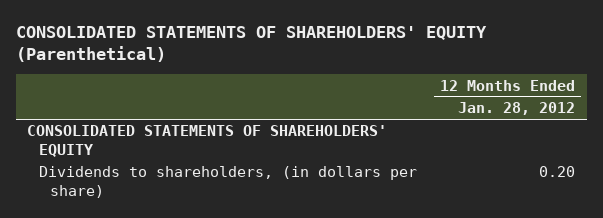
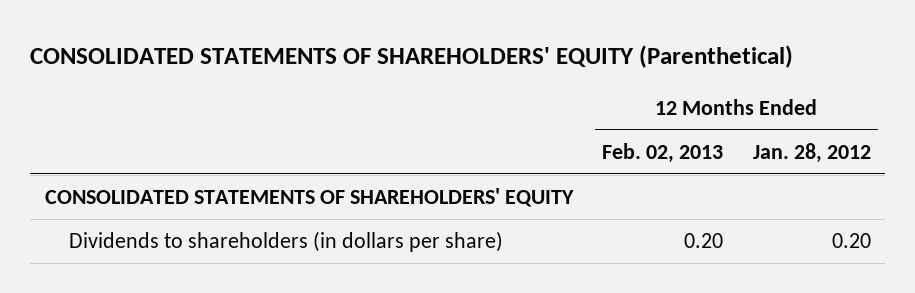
- | 12 Months Ended Jan. 28, 2012
+ | 12 Months Ended Feb. 02, 2013 | 12 Months Ended Jan. 28, 2012
- Dividends to shareholders, (in dollars per share) | 0.20
+ Dividends to shareholders (in dollars per share) | 0.20 | 0.20

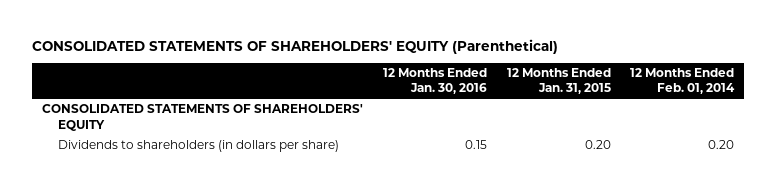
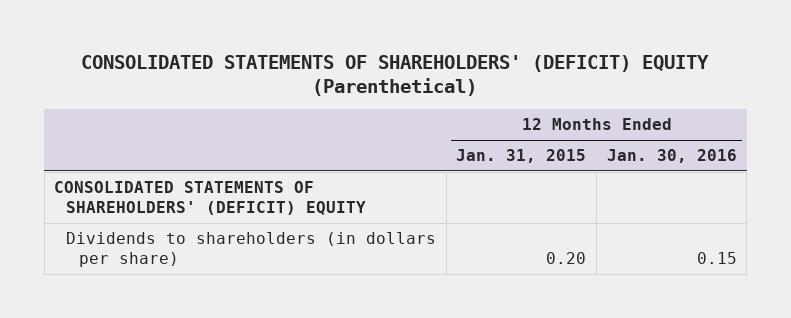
- CONSOLIDATED STATEMENTS OF SHAREHOLDERS' EQUITY (Parenthetical)
+ CONSOLIDATED STATEMENTS OF SHAREHOLDERS' (DEFICIT) EQUITY (Parenthetical)
- | 12 Months Ended Jan. 30, 2016 | 12 Months Ended Jan. 31, 2015 | 12 Months Ended Feb. 01, 2014
+ | 12 Months Ended Jan. 31, 2015 | 12 Months Ended Jan. 30, 2016
- CONSOLIDATED STATEMENTS OF SHAREHOLDERS' EQUITY
+ CONSOLIDATED STATEMENTS OF SHAREHOLDERS' (DEFICIT) EQUITY

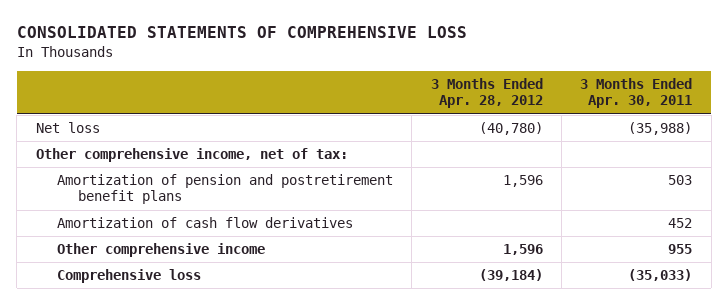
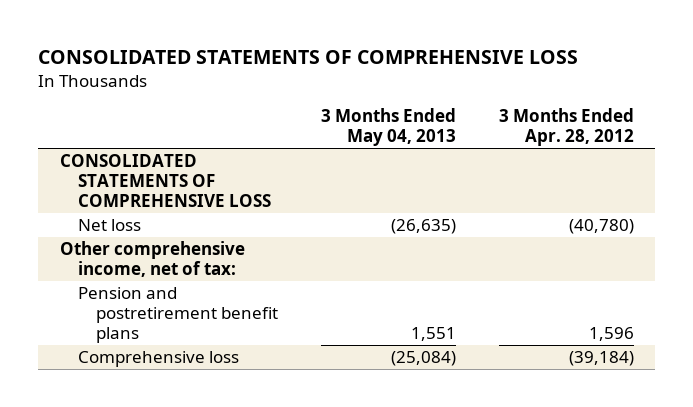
- | 3 Months Ended Apr. 28, 2012 | 3 Months Ended Apr. 30, 2011
+ | 3 Months Ended May 04, 2013 | 3 Months Ended Apr. 28, 2012
+ CONSOLIDATED STATEMENTS OF COMPREHENSIVE LOSS
- Amortization of pension and postretirement benefit plans | 1,596 | 503
- Amortization of cash flow derivatives | | 452
- Other comprehensive income | 1,596 | 955
+ Pension and postretirement benefit plans | 1,551 | 1,596

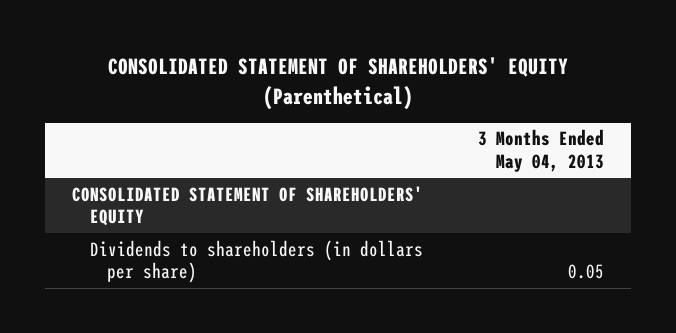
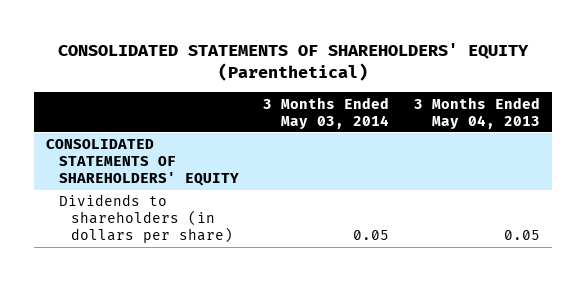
- CONSOLIDATED STATEMENT OF SHAREHOLDERS' EQUITY (Parenthetical)
+ CONSOLIDATED STATEMENTS OF SHAREHOLDERS' EQUITY (Parenthetical)
- | 3 Months Ended May 04, 2013
+ | 3 Months Ended May 03, 2014 | 3 Months Ended May 04, 2013
- CONSOLIDATED STATEMENT OF SHAREHOLDERS' EQUITY
+ CONSOLIDATED STATEMENTS OF SHAREHOLDERS' EQUITY

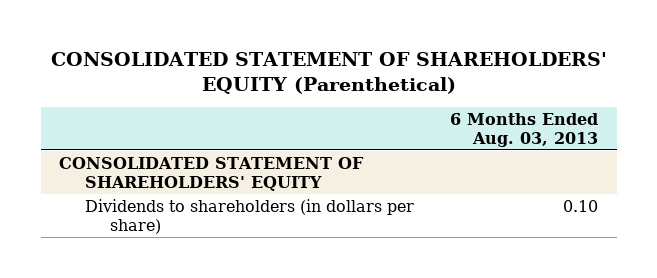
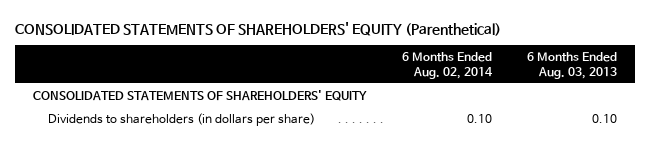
- CONSOLIDATED STATEMENT OF SHAREHOLDERS' EQUITY (Parenthetical)
+ CONSOLIDATED STATEMENTS OF SHAREHOLDERS' EQUITY (Parenthetical)
- | 6 Months Ended Aug. 03, 2013
+ | 6 Months Ended Aug. 02, 2014 | 6 Months Ended Aug. 03, 2013
- CONSOLIDATED STATEMENT OF SHAREHOLDERS' EQUITY
+ CONSOLIDATED STATEMENTS OF SHAREHOLDERS' EQUITY

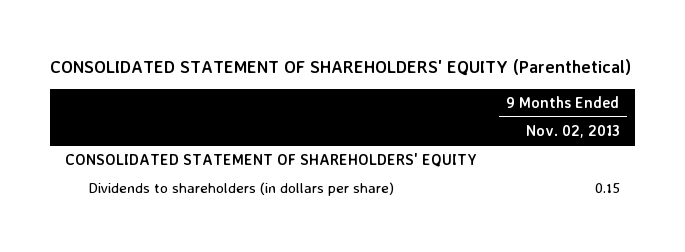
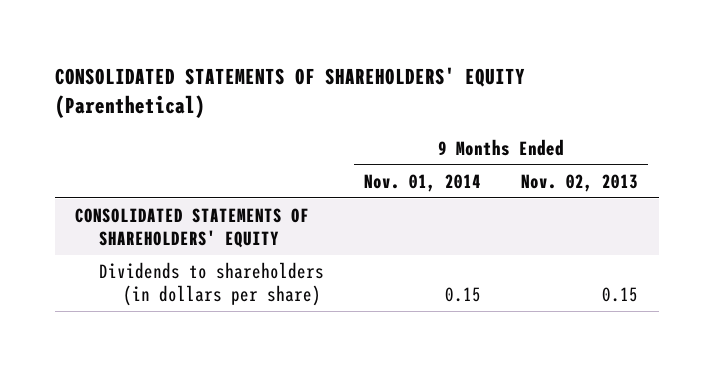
- CONSOLIDATED STATEMENT OF SHAREHOLDERS' EQUITY (Parenthetical)
+ CONSOLIDATED STATEMENTS OF SHAREHOLDERS' EQUITY (Parenthetical)
- | 9 Months Ended Nov. 02, 2013
+ | 9 Months Ended Nov. 01, 2014 | 9 Months Ended Nov. 02, 2013
- CONSOLIDATED STATEMENT OF SHAREHOLDERS' EQUITY
+ CONSOLIDATED STATEMENTS OF SHAREHOLDERS' EQUITY

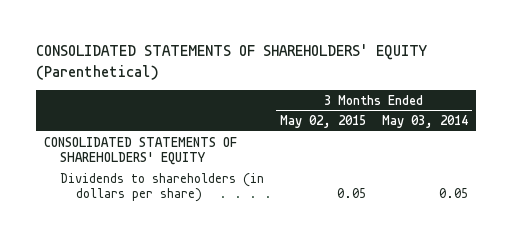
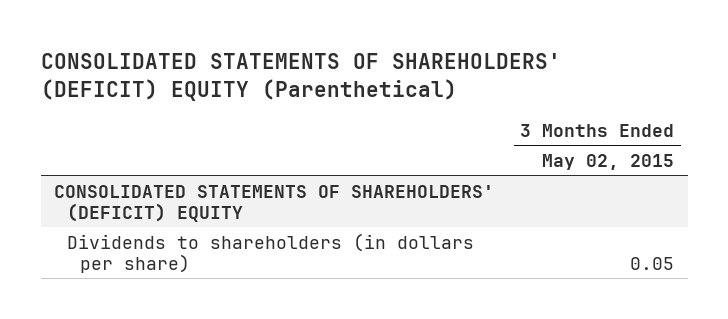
- CONSOLIDATED STATEMENTS OF SHAREHOLDERS' EQUITY (Parenthetical)
+ CONSOLIDATED STATEMENTS OF SHAREHOLDERS' (DEFICIT) EQUITY (Parenthetical)
- | 3 Months Ended May 02, 2015 | 3 Months Ended May 03, 2014
+ | 3 Months Ended May 02, 2015
- CONSOLIDATED STATEMENTS OF SHAREHOLDERS' EQUITY
+ CONSOLIDATED STATEMENTS OF SHAREHOLDERS' (DEFICIT) EQUITY

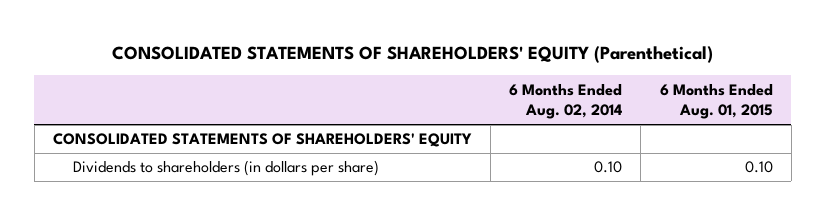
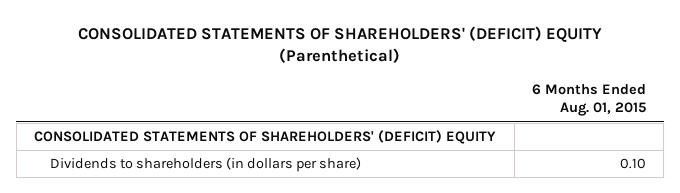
- CONSOLIDATED STATEMENTS OF SHAREHOLDERS' EQUITY (Parenthetical)
+ CONSOLIDATED STATEMENTS OF SHAREHOLDERS' (DEFICIT) EQUITY (Parenthetical)
- | 6 Months Ended Aug. 02, 2014 | 6 Months Ended Aug. 01, 2015
+ | 6 Months Ended Aug. 01, 2015
- CONSOLIDATED STATEMENTS OF SHAREHOLDERS' EQUITY
+ CONSOLIDATED STATEMENTS OF SHAREHOLDERS' (DEFICIT) EQUITY

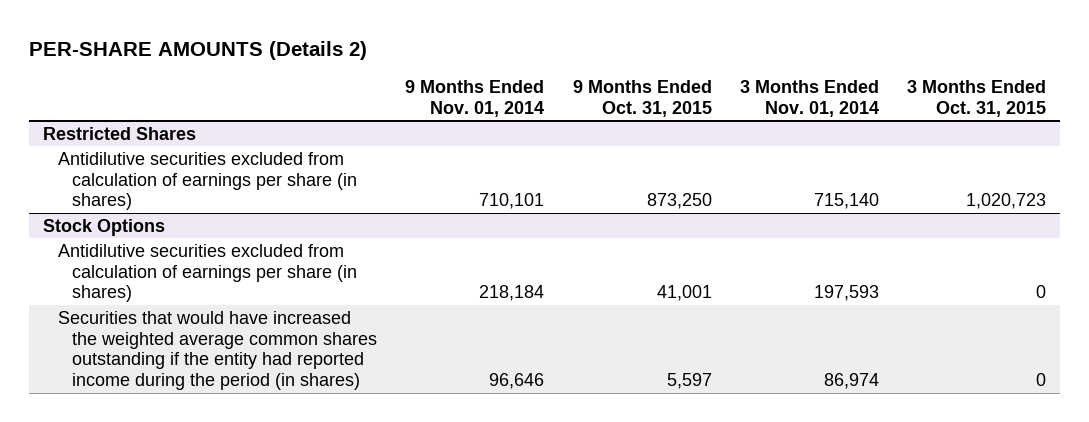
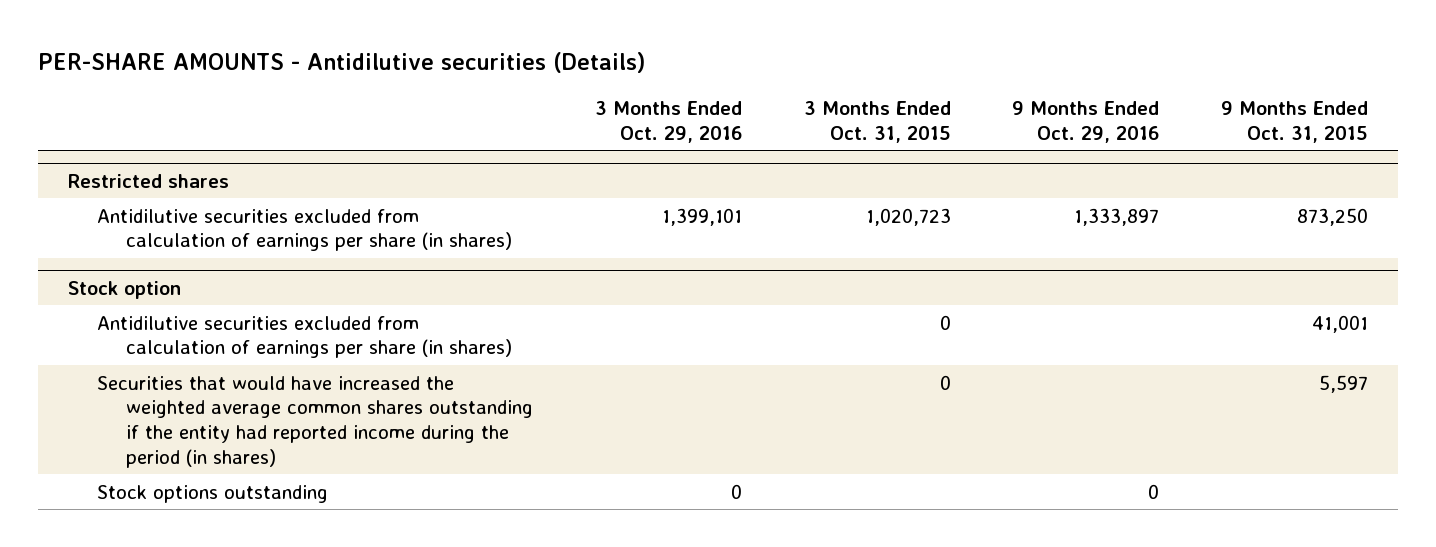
- PER-SHARE AMOUNTS (Details 2)
+ PER-SHARE AMOUNTS - Antidilutive securities (Details)
- | 9 Months Ended Nov. 01, 2014 | 9 Months Ended Oct. 31, 2015 | 3 Months Ended Nov. 01, 2014 | 3 Months Ended Oct. 31, 2015
+ | 3 Months Ended Oct. 29, 2016 | 3 Months Ended Oct. 31, 2015 | 9 Months Ended Oct. 29, 2016 | 9 Months Ended Oct. 31, 2015
- Restricted Shares
+ Restricted shares
- Stock Options
+ Stock option
+ Stock options outstanding | 0 | | 0 |

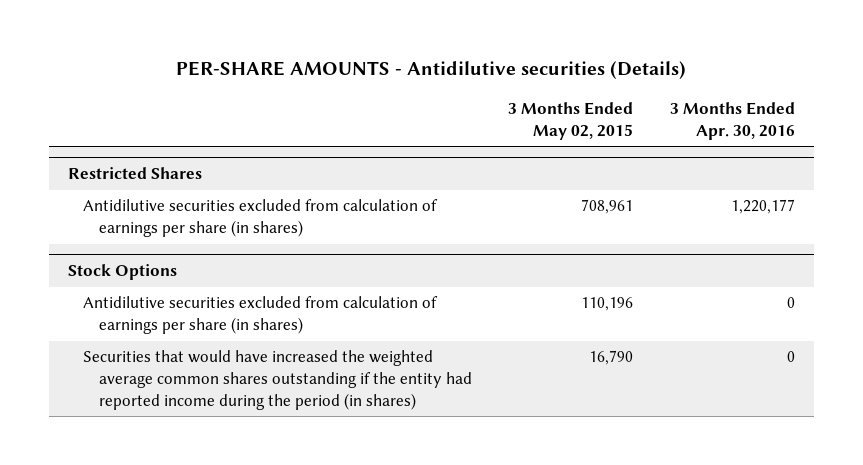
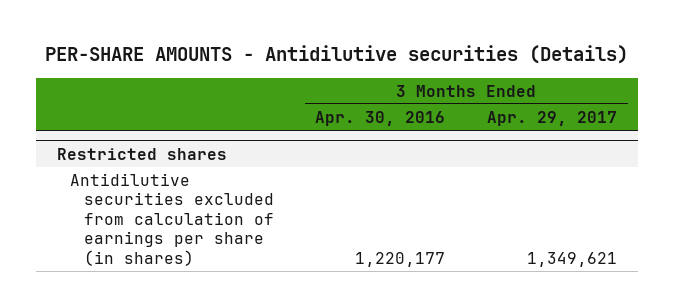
- | 3 Months Ended May 02, 2015 | 3 Months Ended Apr. 30, 2016
+ | 3 Months Ended Apr. 30, 2016 | 3 Months Ended Apr. 29, 2017
- Restricted Shares
+ Restricted shares
- Stock Options
- Antidilutive securities excluded from calculation of earnings per share (in shares) | 110,196 | 0
- Securities that would have increased the weighted average common shares outstanding if the entity had reported income during the period (in shares) | 16,790 | 0

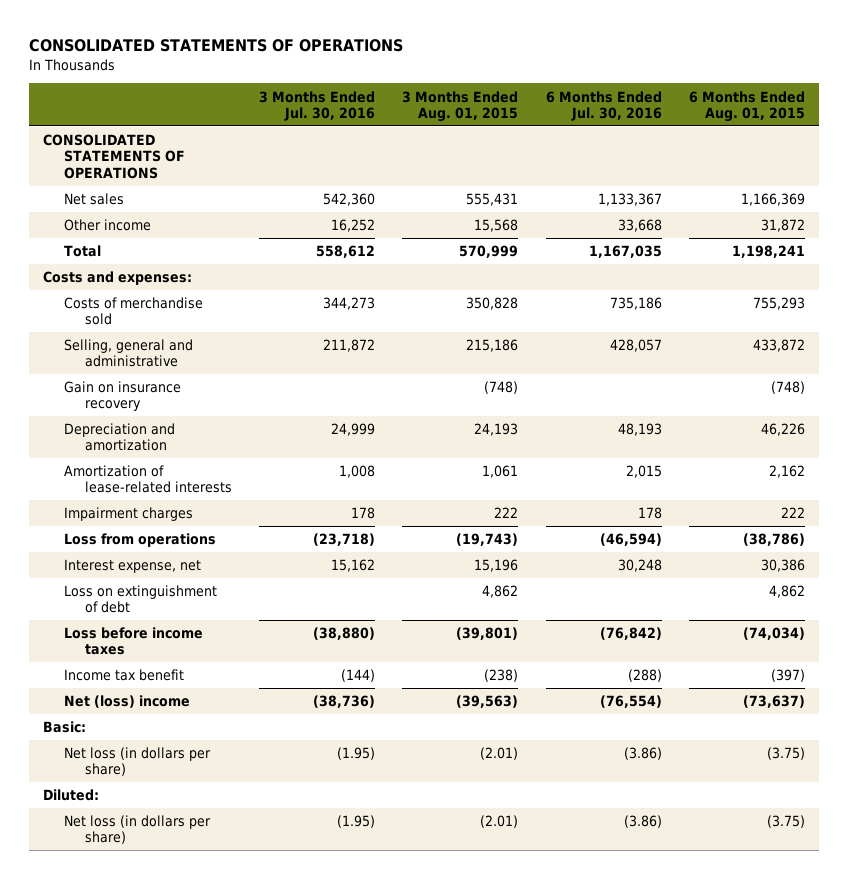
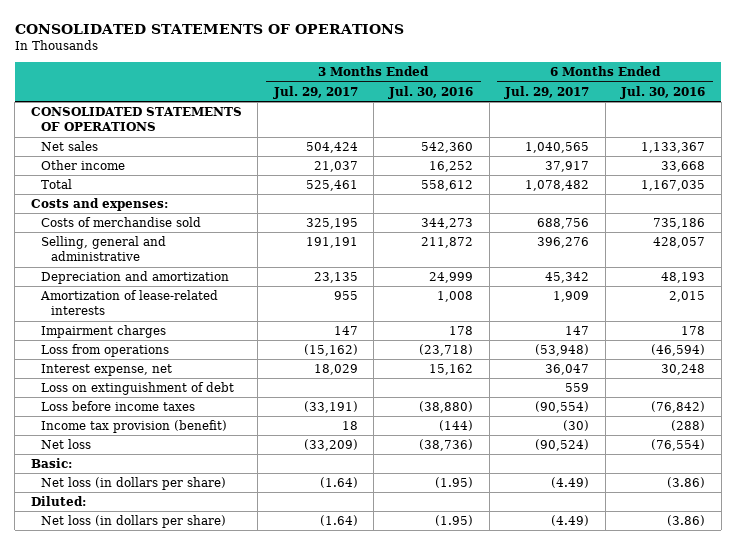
- | 3 Months Ended Jul. 30, 2016 | 3 Months Ended Aug. 01, 2015 | 6 Months Ended Jul. 30, 2016 | 6 Months Ended Aug. 01, 2015
+ | 3 Months Ended Jul. 29, 2017 | 3 Months Ended Jul. 30, 2016 | 6 Months Ended Jul. 29, 2017 | 6 Months Ended Jul. 30, 2016
- Gain on insurance recovery | | (748) | | (748)
- Income tax benefit | (144) | (238) | (288) | (397)
- Net (loss) income | (38,736) | (39,563) | (76,554) | (73,637)
+ Income tax provision (benefit) | 18 | (144) | (30) | (288)
+ Net loss | (33,209) | (38,736) | (90,524) | (76,554)

